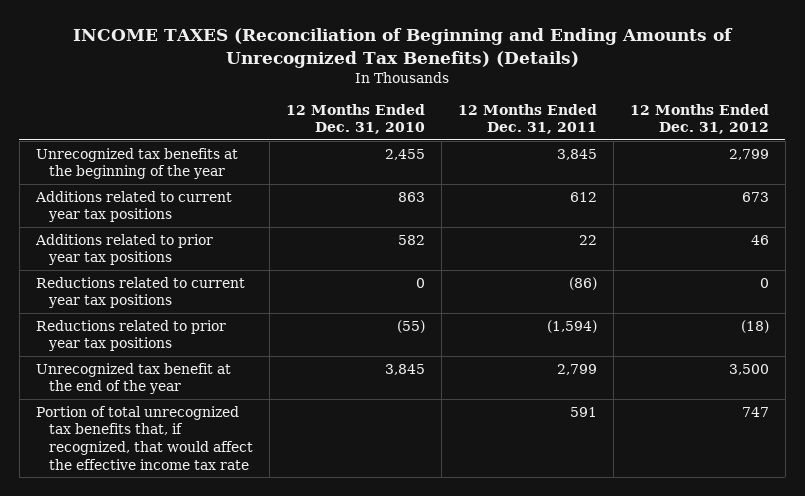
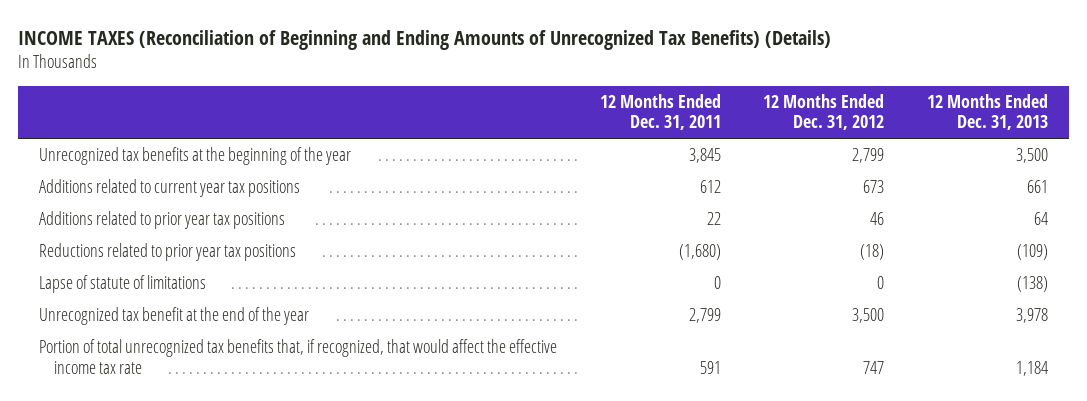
- | 12 Months Ended Dec. 31, 2010 | 12 Months Ended Dec. 31, 2011 | 12 Months Ended Dec. 31, 2012
+ | 12 Months Ended Dec. 31, 2011 | 12 Months Ended Dec. 31, 2012 | 12 Months Ended Dec. 31, 2013
- Reductions related to current year tax positions | 0 | (86) | 0
- Reductions related to prior year tax positions | (55) | (1,594) | (18)
+ Reductions related to prior year tax positions | (1,680) | (18) | (109)
+ Lapse of statute of limitations | 0 | 0 | (138)

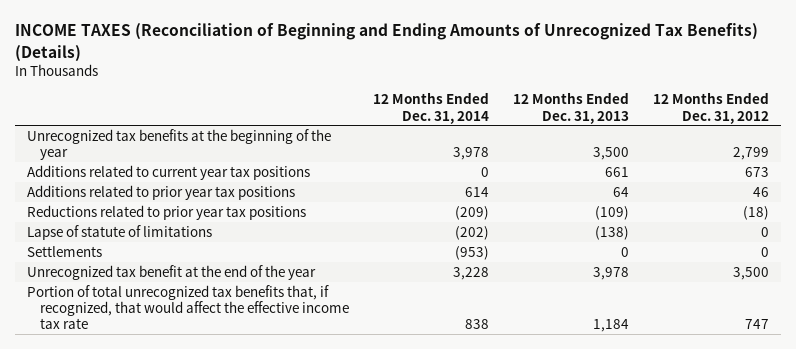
- | 12 Months Ended Dec. 31, 2011 | 12 Months Ended Dec. 31, 2012 | 12 Months Ended Dec. 31, 2013
+ | 12 Months Ended Dec. 31, 2014 | 12 Months Ended Dec. 31, 2013 | 12 Months Ended Dec. 31, 2012
+ Settlements | (953) | 0 | 0

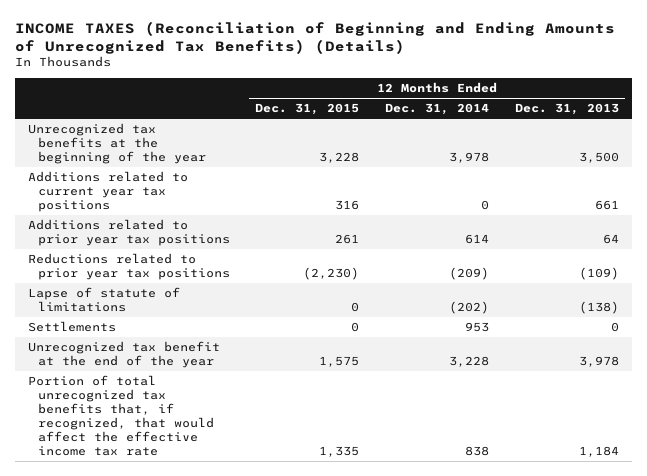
- | 12 Months Ended Dec. 31, 2014 | 12 Months Ended Dec. 31, 2013 | 12 Months Ended Dec. 31, 2012
+ | 12 Months Ended Dec. 31, 2015 | 12 Months Ended Dec. 31, 2014 | 12 Months Ended Dec. 31, 2013
- Settlements | (953) | 0 | 0
+ Settlements | 0 | 953 | 0

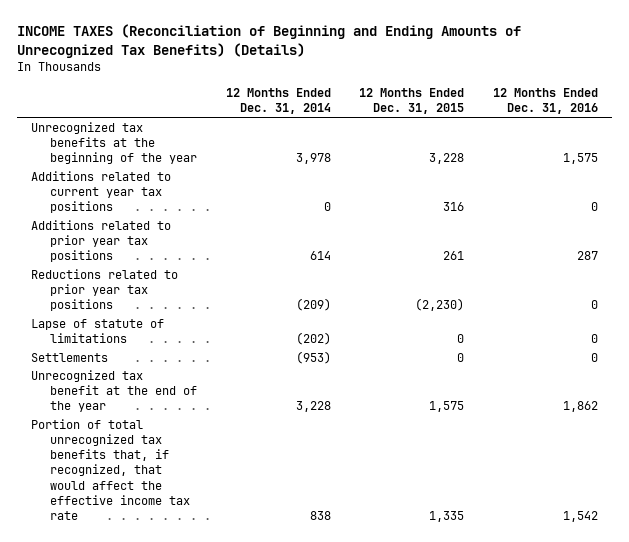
- | 12 Months Ended Dec. 31, 2015 | 12 Months Ended Dec. 31, 2014 | 12 Months Ended Dec. 31, 2013
+ | 12 Months Ended Dec. 31, 2014 | 12 Months Ended Dec. 31, 2015 | 12 Months Ended Dec. 31, 2016
- Settlements | 0 | 953 | 0
+ Settlements | (953) | 0 | 0

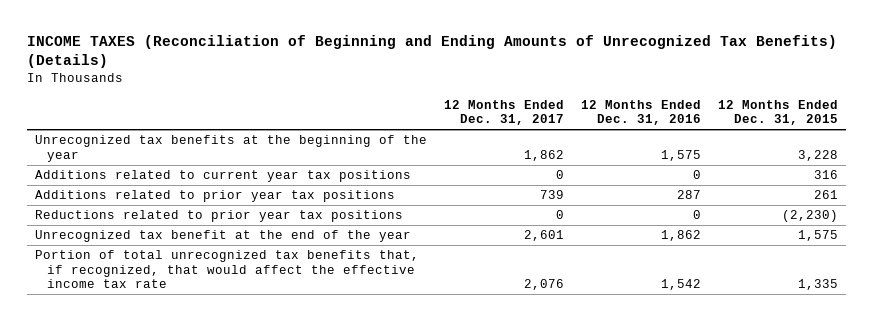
- | 12 Months Ended Dec. 31, 2014 | 12 Months Ended Dec. 31, 2015 | 12 Months Ended Dec. 31, 2016
+ | 12 Months Ended Dec. 31, 2017 | 12 Months Ended Dec. 31, 2016 | 12 Months Ended Dec. 31, 2015
- Lapse of statute of limitations | (202) | 0 | 0
- Settlements | (953) | 0 | 0

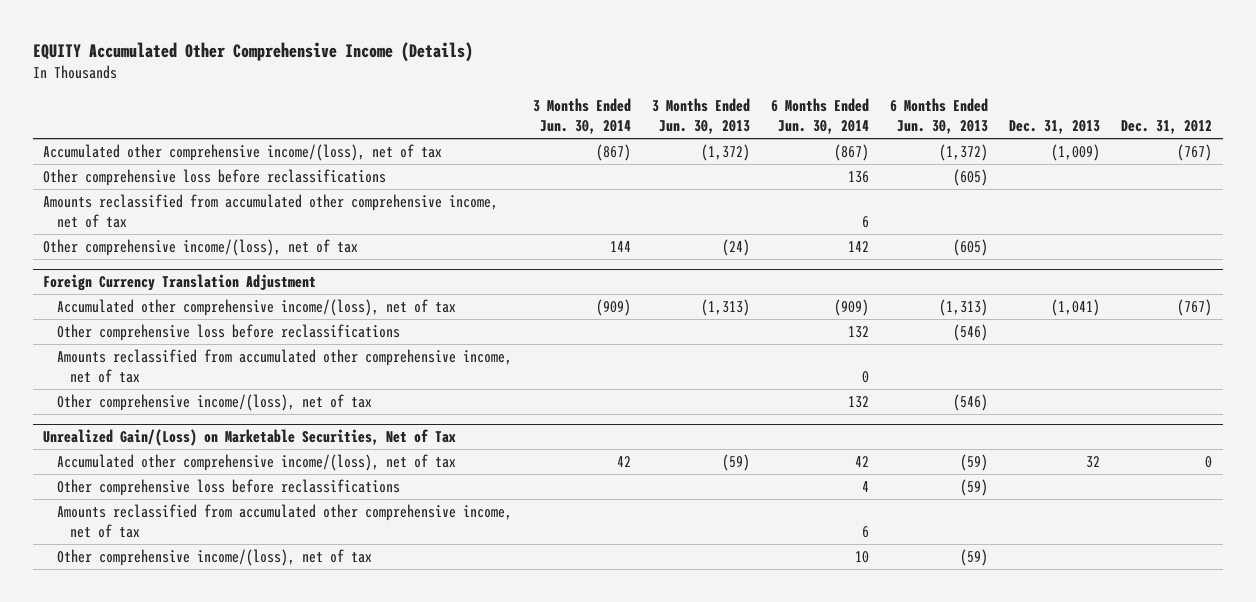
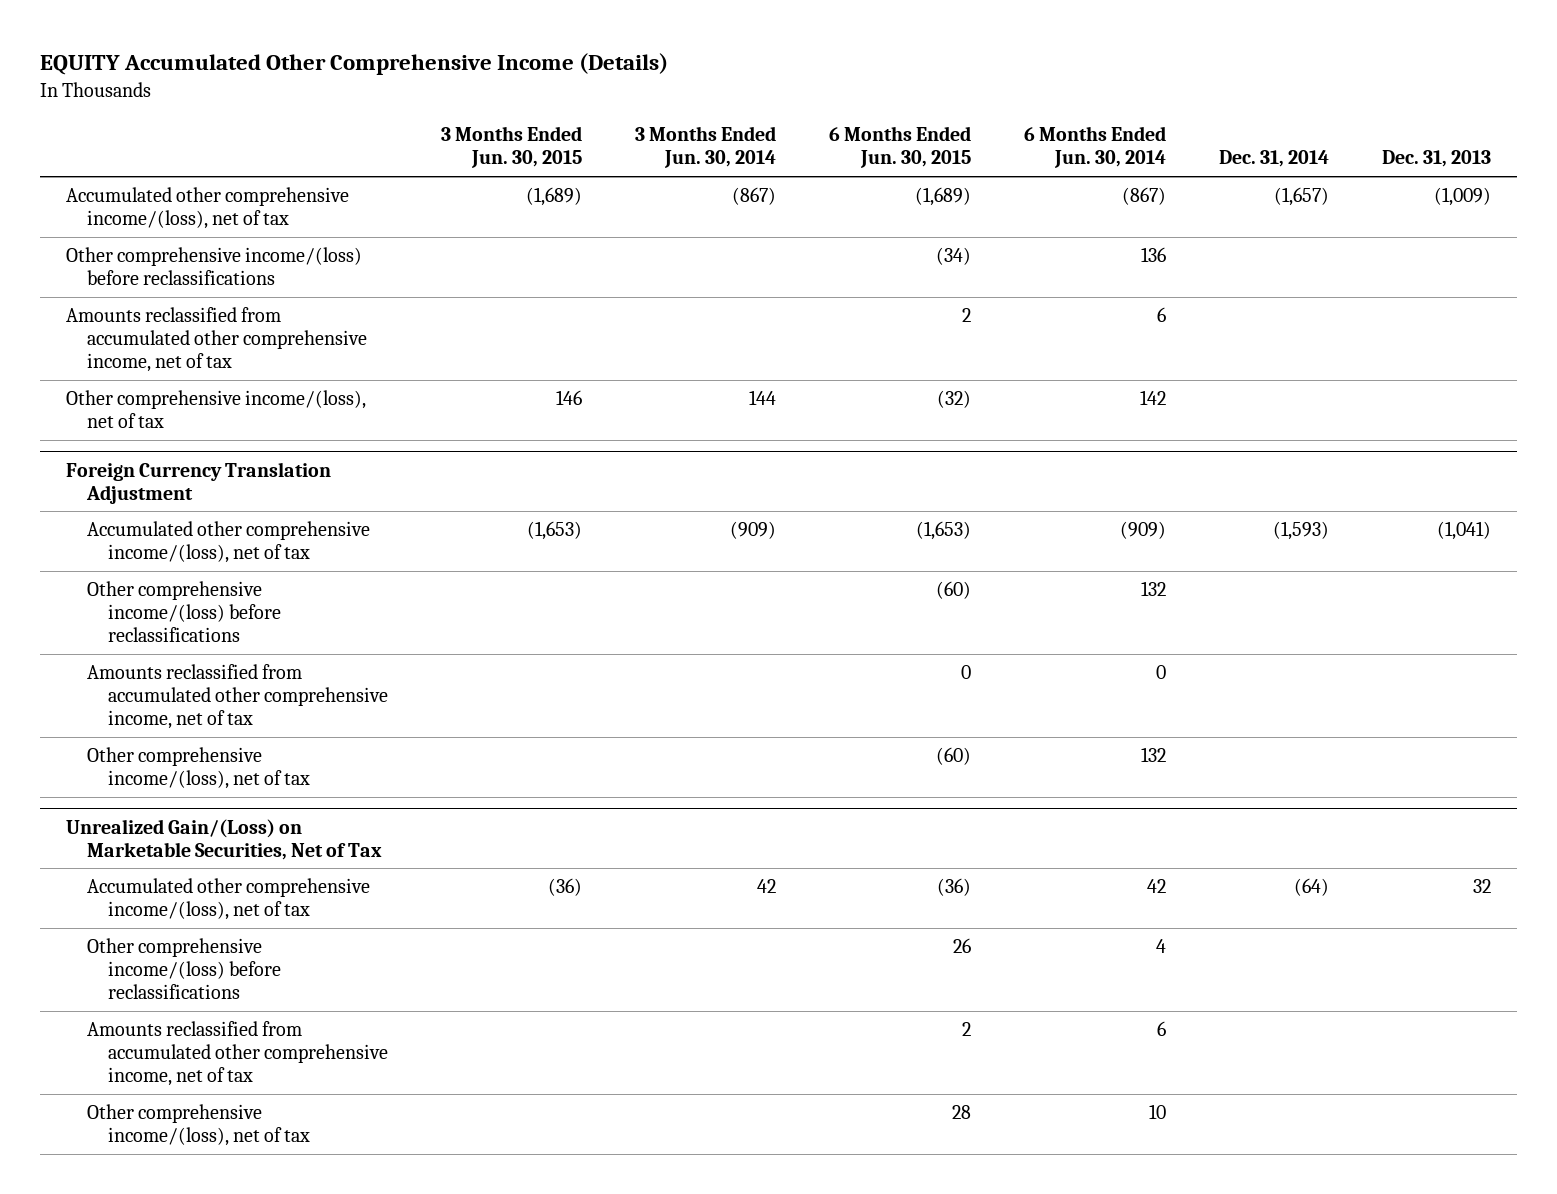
- | 3 Months Ended Jun. 30, 2014 | 3 Months Ended Jun. 30, 2013 | 6 Months Ended Jun. 30, 2014 | 6 Months Ended Jun. 30, 2013 | Dec. 31, 2013 | Dec. 31, 2012
+ | 3 Months Ended Jun. 30, 2015 | 3 Months Ended Jun. 30, 2014 | 6 Months Ended Jun. 30, 2015 | 6 Months Ended Jun. 30, 2014 | Dec. 31, 2014 | Dec. 31, 2013
- Other comprehensive loss before reclassifications | | | 136 | (605) | |
+ Other comprehensive income/(loss) before reclassifications | | | (34) | 136 | |
@ Foreign Currency Translation Adjustment
- Other comprehensive loss before reclassifications | | | 132 | (546) | |
+ Other comprehensive income/(loss) before reclassifications | | | (60) | 132 | |
@ Unrealized Gain/(Loss) on Marketable Securities, Net of Tax
- Other comprehensive loss before reclassifications | | | 4 | (59) | |
+ Other comprehensive income/(loss) before reclassifications | | | 26 | 4 | |

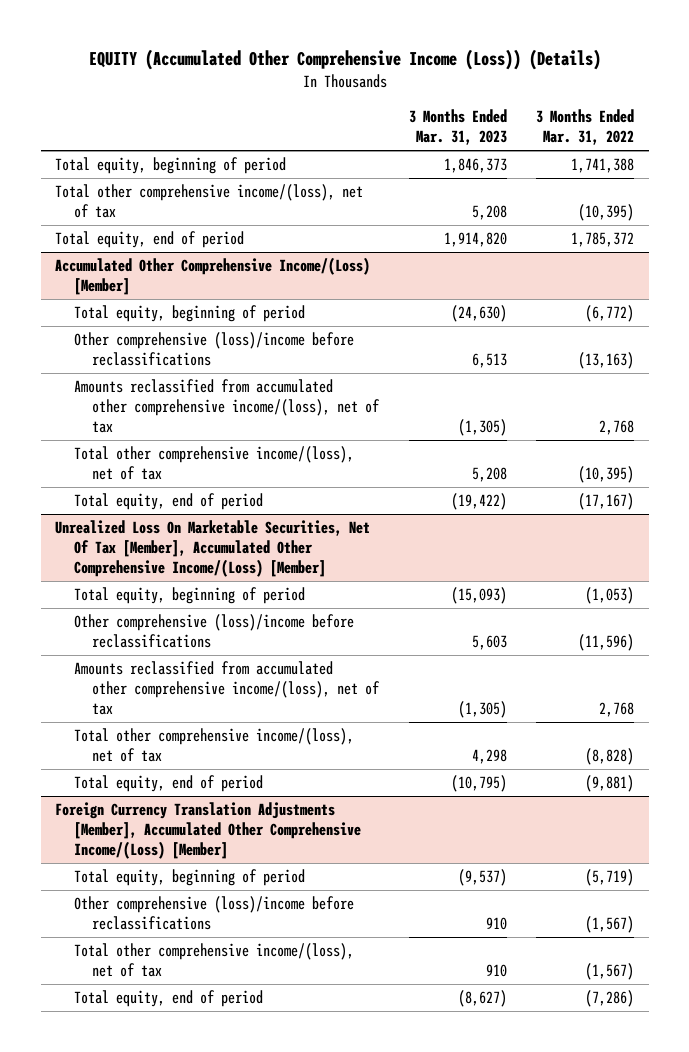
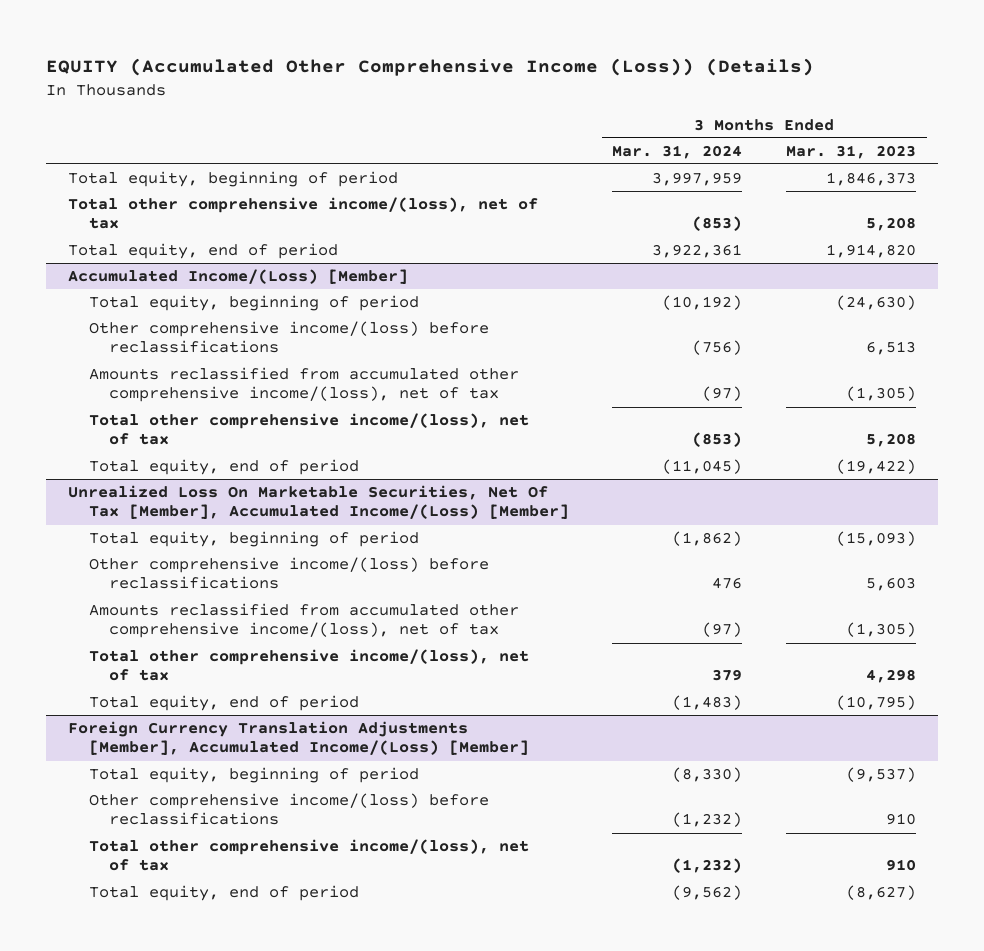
- | 3 Months Ended Mar. 31, 2023 | 3 Months Ended Mar. 31, 2022
+ | 3 Months Ended Mar. 31, 2024 | 3 Months Ended Mar. 31, 2023
- Accumulated Other Comprehensive Income/(Loss) [Member]
+ Accumulated Income/(Loss) [Member]
- Other comprehensive (loss)/income before reclassifications | 6,513 | (13,163)
+ Other comprehensive income/(loss) before reclassifications | (756) | 6,513
- Unrealized Loss On Marketable Securities, Net Of Tax [Member], Accumulated Other Comprehensive Income/(Loss) [Member]
+ Unrealized Loss On Marketable Securities, Net Of Tax [Member], Accumulated Income/(Loss) [Member]
- Other comprehensive (loss)/income before reclassifications | 5,603 | (11,596)
+ Other comprehensive income/(loss) before reclassifications | 476 | 5,603
- Foreign Currency Translation Adjustments [Member], Accumulated Other Comprehensive Income/(Loss) [Member]
+ Foreign Currency Translation Adjustments [Member], Accumulated Income/(Loss) [Member]
- Other comprehensive (loss)/income before reclassifications | 910 | (1,567)
+ Other comprehensive income/(loss) before reclassifications | (1,232) | 910

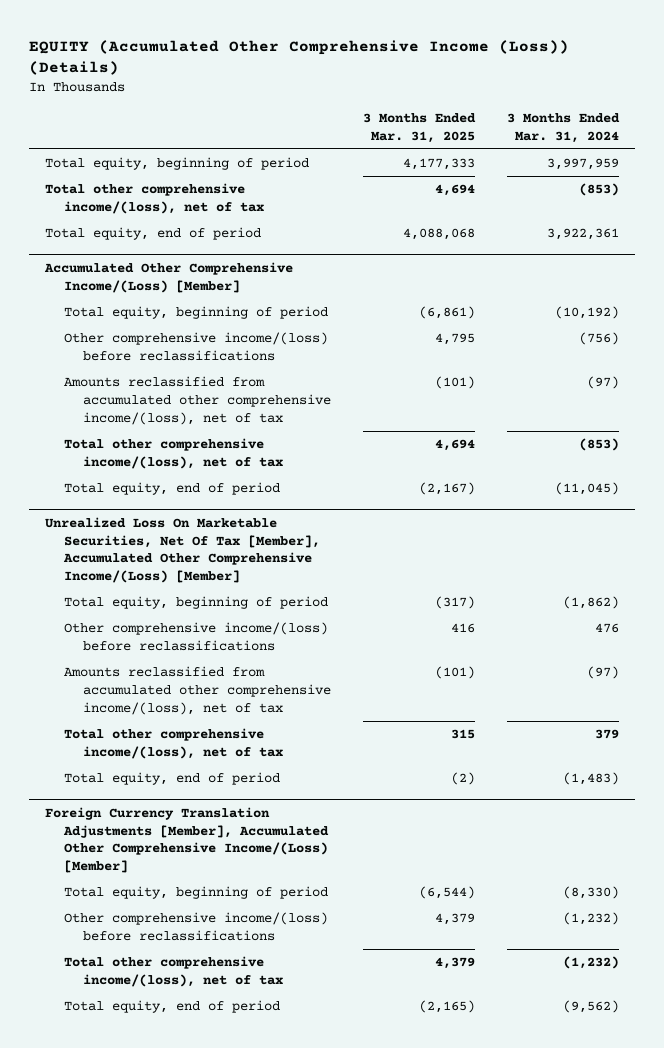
- | 3 Months Ended Mar. 31, 2024 | 3 Months Ended Mar. 31, 2023
+ | 3 Months Ended Mar. 31, 2025 | 3 Months Ended Mar. 31, 2024
- Accumulated Income/(Loss) [Member]
+ Accumulated Other Comprehensive Income/(Loss) [Member]
- Unrealized Loss On Marketable Securities, Net Of Tax [Member], Accumulated Income/(Loss) [Member]
+ Unrealized Loss On Marketable Securities, Net Of Tax [Member], Accumulated Other Comprehensive Income/(Loss) [Member]
- Foreign Currency Translation Adjustments [Member], Accumulated Income/(Loss) [Member]
+ Foreign Currency Translation Adjustments [Member], Accumulated Other Comprehensive Income/(Loss) [Member]

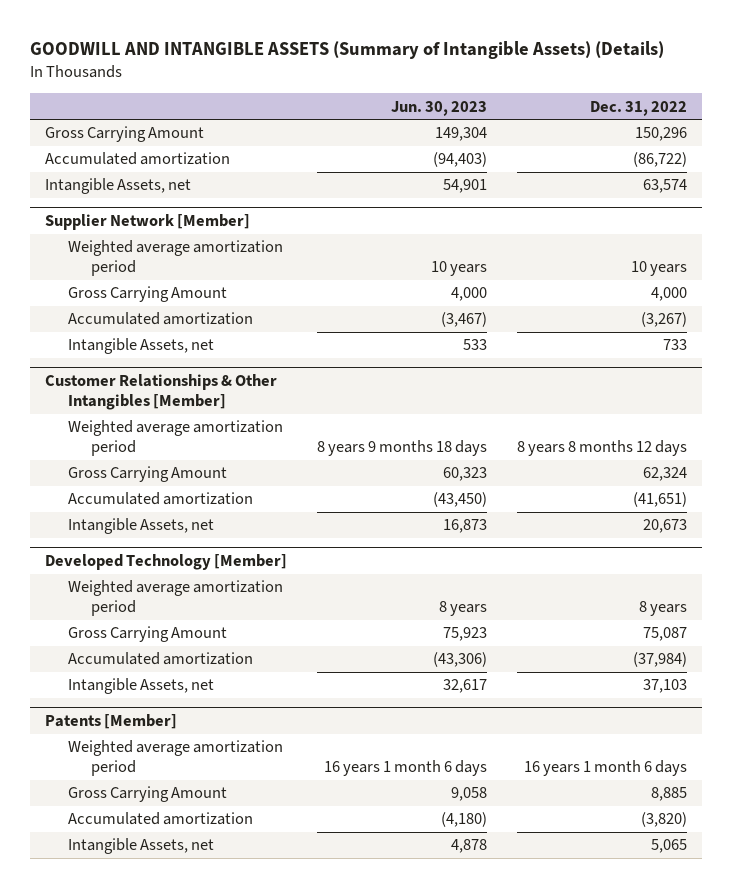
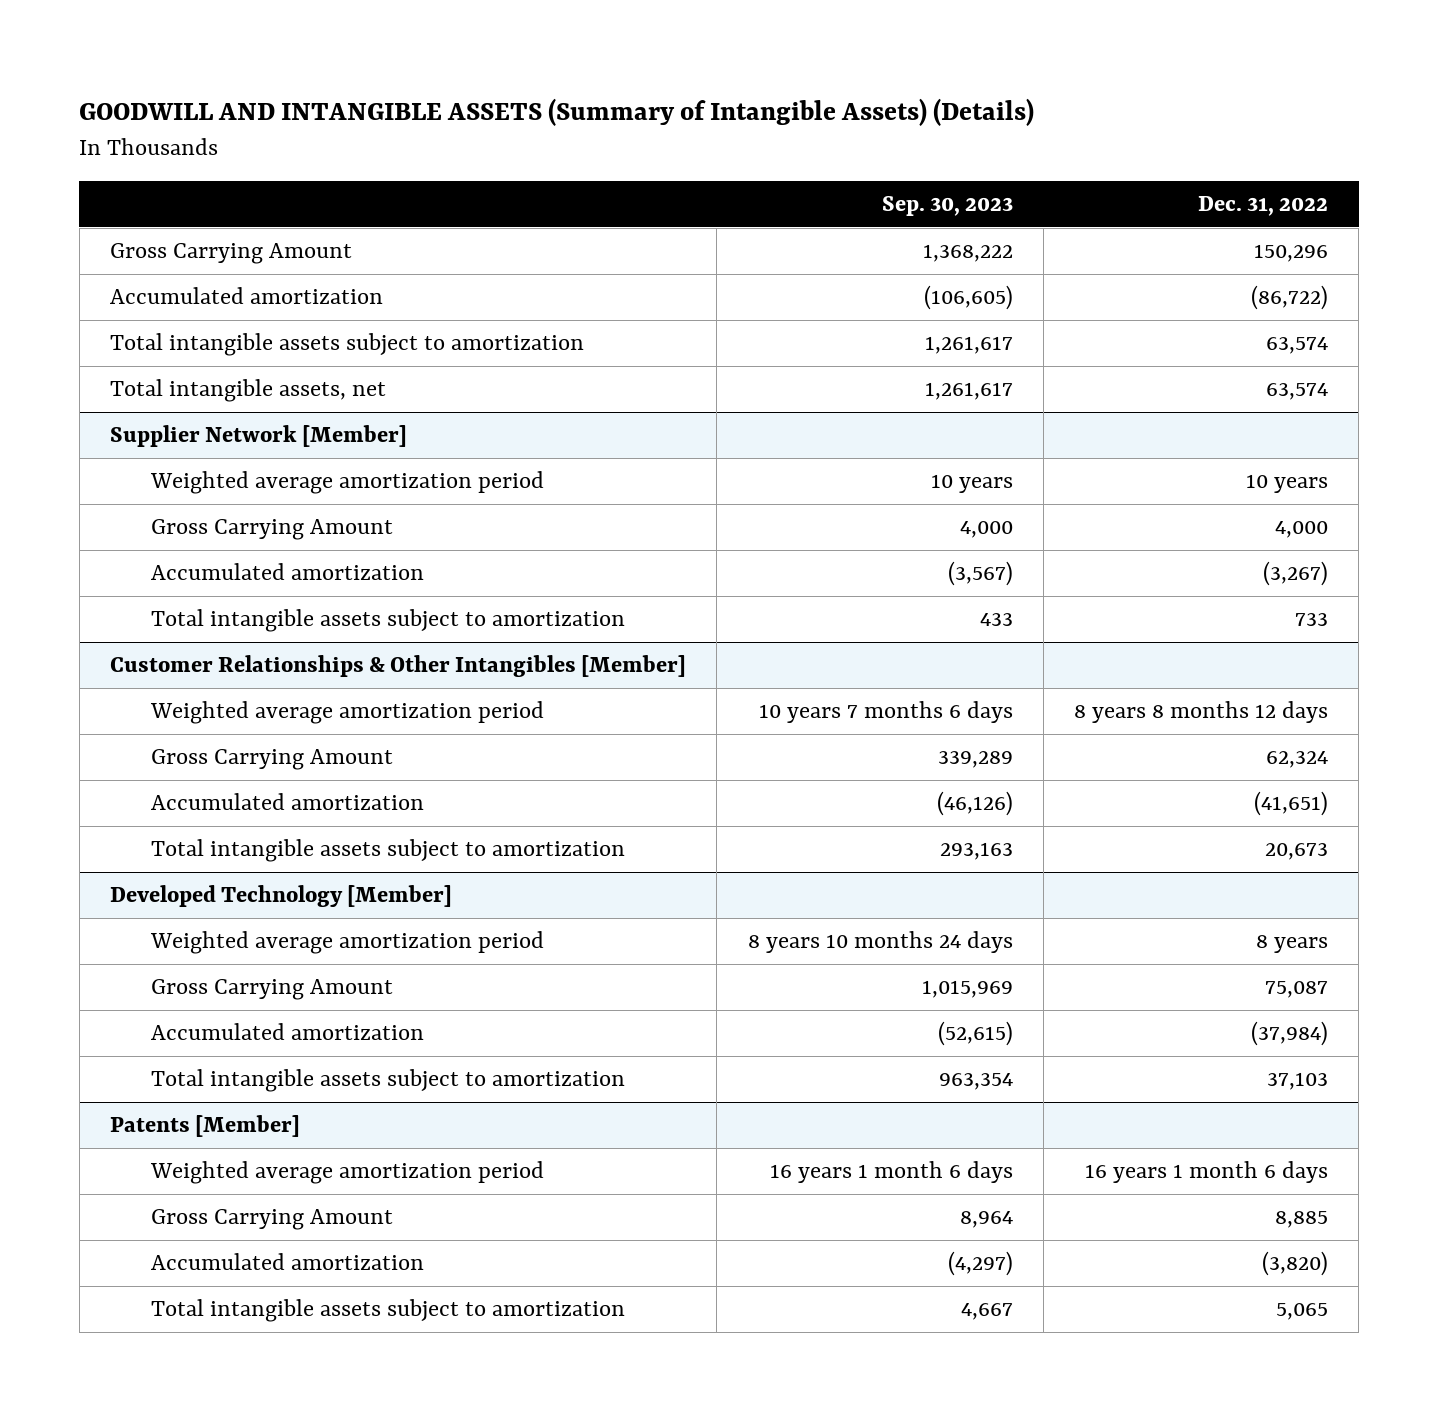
- | Jun. 30, 2023 | Dec. 31, 2022
+ | Sep. 30, 2023 | Dec. 31, 2022
- Intangible Assets, net | 54,901 | 63,574
+ Total intangible assets subject to amortization | 1,261,617 | 63,574
+ Total intangible assets, net | 1,261,617 | 63,574
@ Supplier Network [Member]
- Intangible Assets, net | 533 | 733
+ Total intangible assets subject to amortization | 433 | 733
@ Customer Relationships & Other Intangibles [Member]
- Intangible Assets, net | 16,873 | 20,673
+ Total intangible assets subject to amortization | 293,163 | 20,673
@ Developed Technology [Member]
- Intangible Assets, net | 32,617 | 37,103
+ Total intangible assets subject to amortization | 963,354 | 37,103
@ Patents [Member]
- Intangible Assets, net | 4,878 | 5,065
+ Total intangible assets subject to amortization | 4,667 | 5,065

